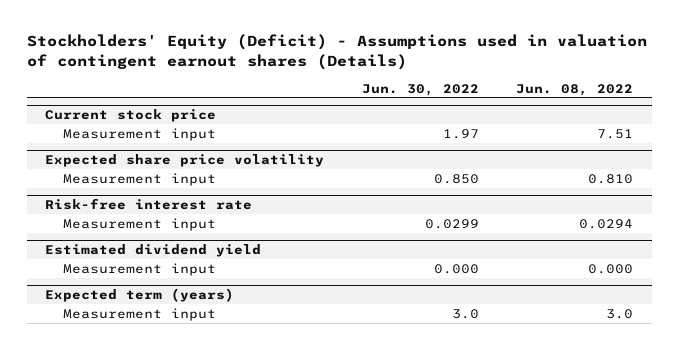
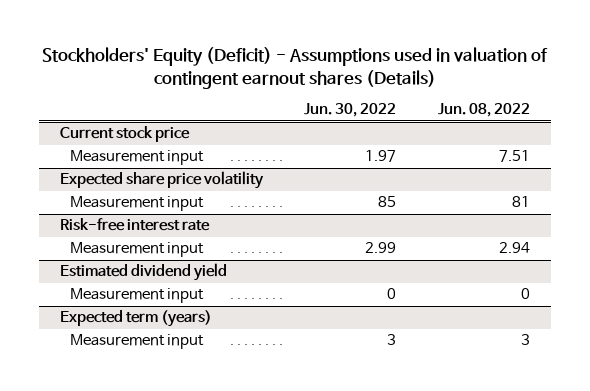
@ Expected share price volatility
- Measurement input | 0.850 | 0.810
+ Measurement input | 85 | 81
@ Risk-free interest rate
- Measurement input | 0.0299 | 0.0294
+ Measurement input | 2.99 | 2.94
@ Estimated dividend yield
- Measurement input | 0.000 | 0.000
+ Measurement input | 0 | 0
@ Expected term (years)
- Measurement input | 3.0 | 3.0
+ Measurement input | 3 | 3

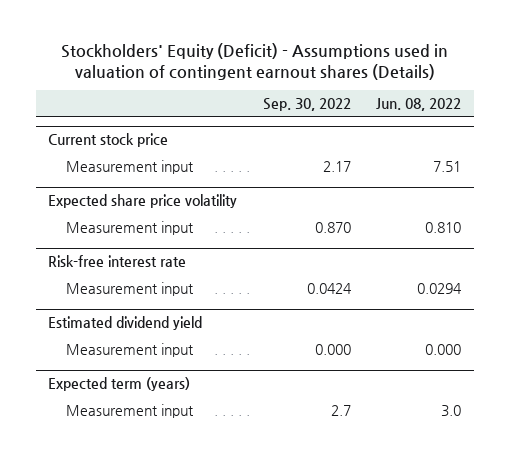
- | Jun. 30, 2022 | Jun. 08, 2022
+ | Sep. 30, 2022 | Jun. 08, 2022
@ Expected share price volatility
- Measurement input | 85 | 81
+ Measurement input | 0.870 | 0.810
@ Risk-free interest rate
- Measurement input | 2.99 | 2.94
+ Measurement input | 0.0424 | 0.0294
@ Estimated dividend yield
- Measurement input | 0 | 0
+ Measurement input | 0.000 | 0.000
@ Expected term (years)
- Measurement input | 3 | 3
+ Measurement input | 2.7 | 3.0

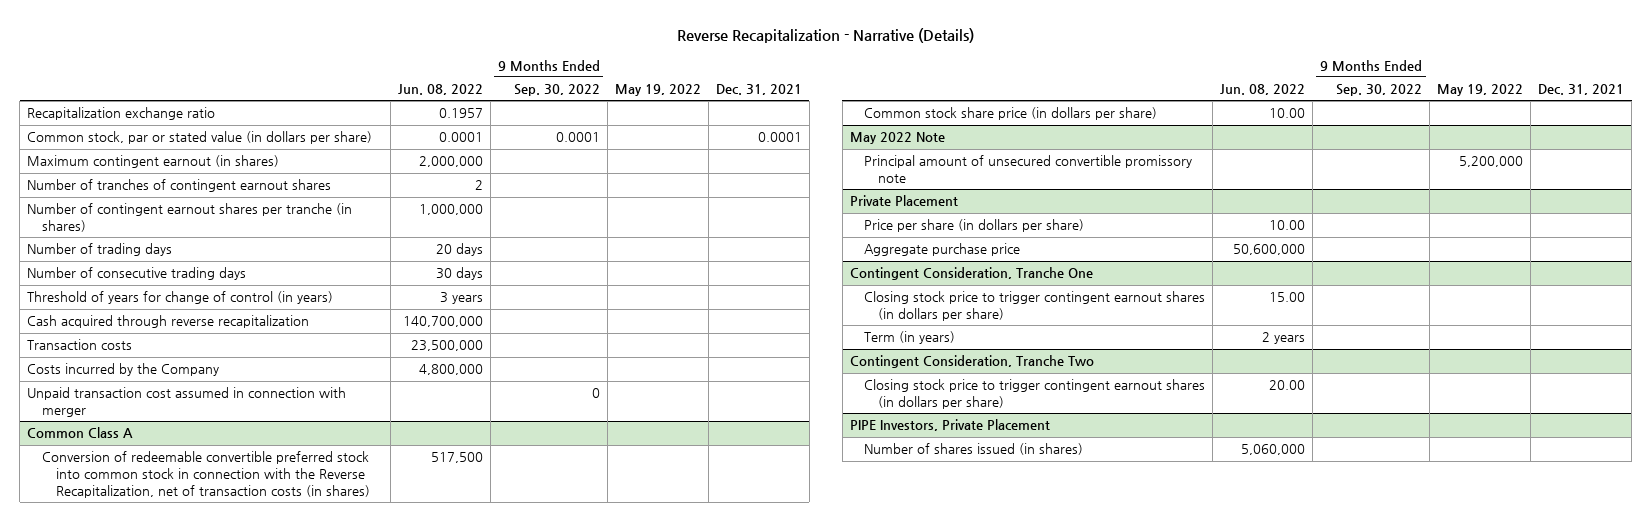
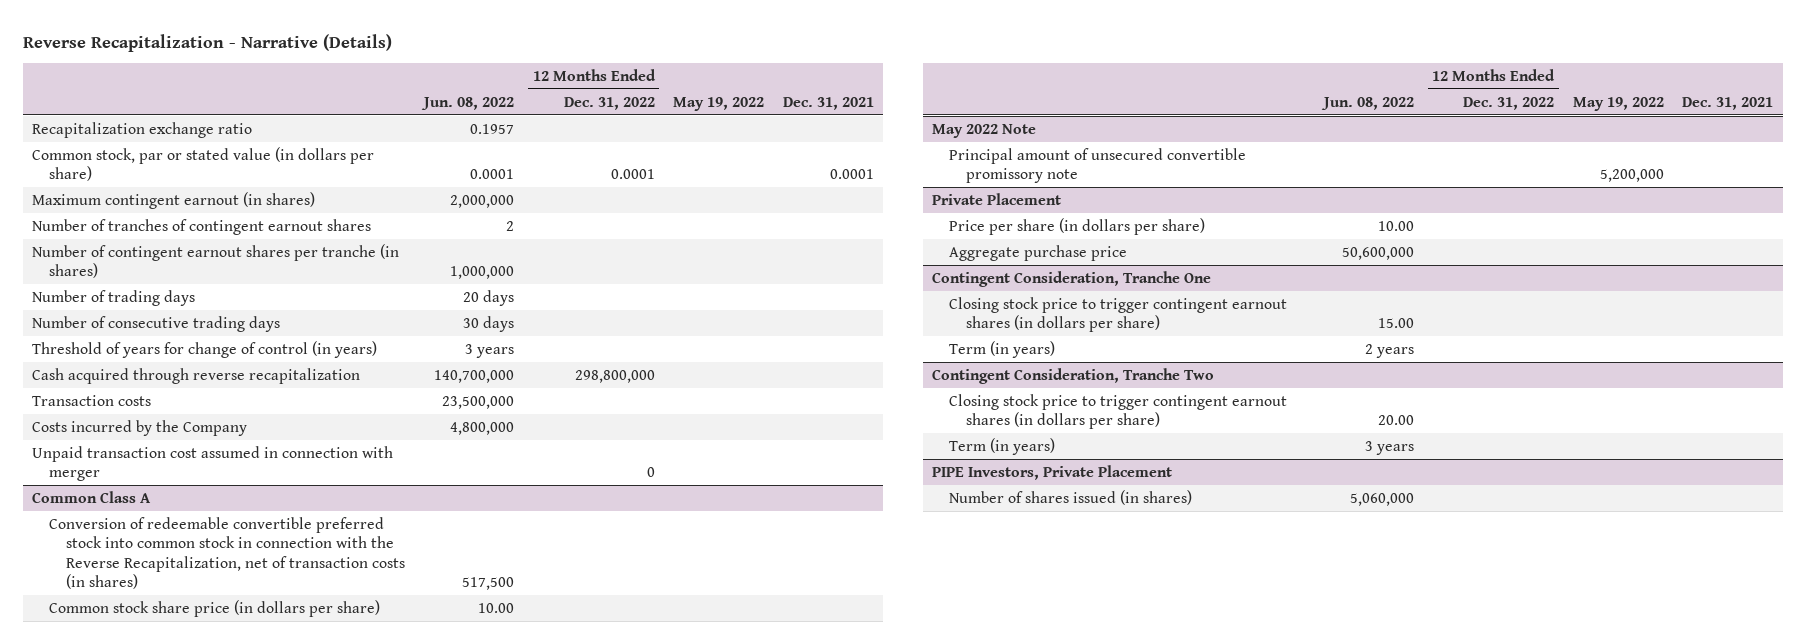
- | Jun. 08, 2022 | 9 Months Ended Sep. 30, 2022 | May 19, 2022 | Dec. 31, 2021
+ | Jun. 08, 2022 | 12 Months Ended Dec. 31, 2022 | May 19, 2022 | Dec. 31, 2021
@ Contingent Consideration, Tranche Two
+ Term (in years) | 3 years | | |

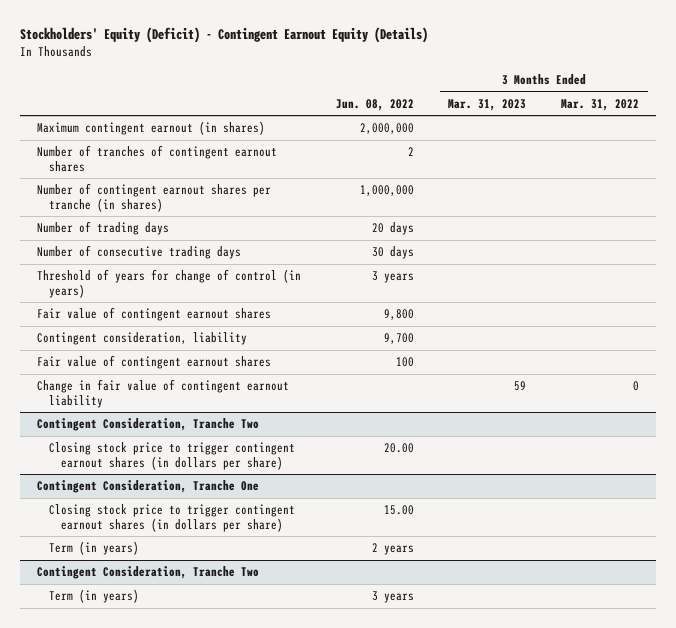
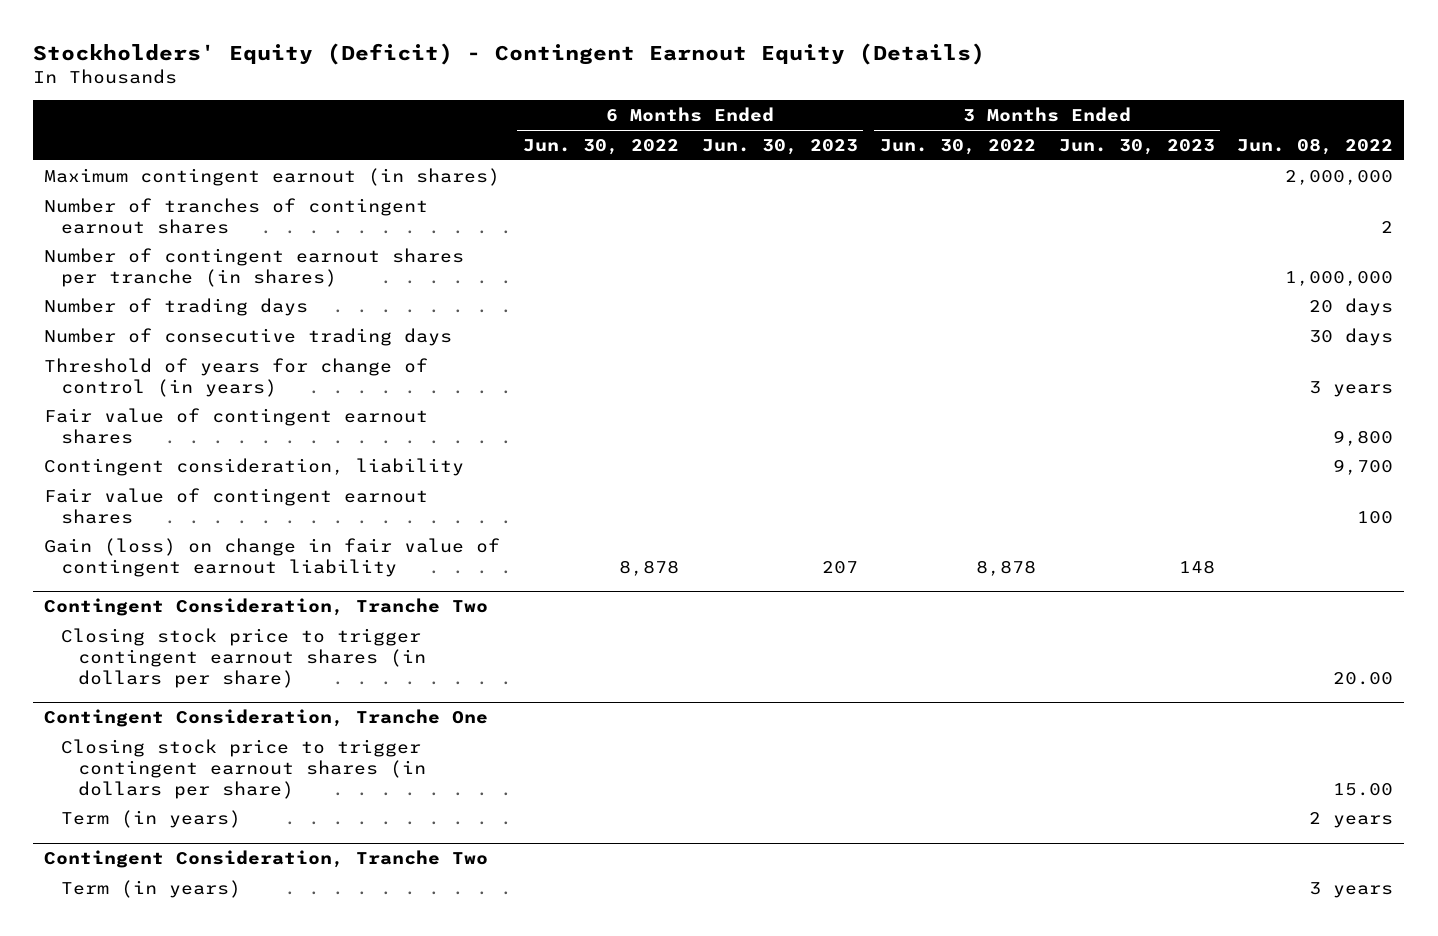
- | Jun. 08, 2022 | 3 Months Ended Mar. 31, 2023 | 3 Months Ended Mar. 31, 2022
+ | 6 Months Ended Jun. 30, 2022 | 6 Months Ended Jun. 30, 2023 | 3 Months Ended Jun. 30, 2022 | 3 Months Ended Jun. 30, 2023 | Jun. 08, 2022
- Change in fair value of contingent earnout liability | | 59 | 0
+ Gain (loss) on change in fair value of contingent earnout liability | 8,878 | 207 | 8,878 | 148 |

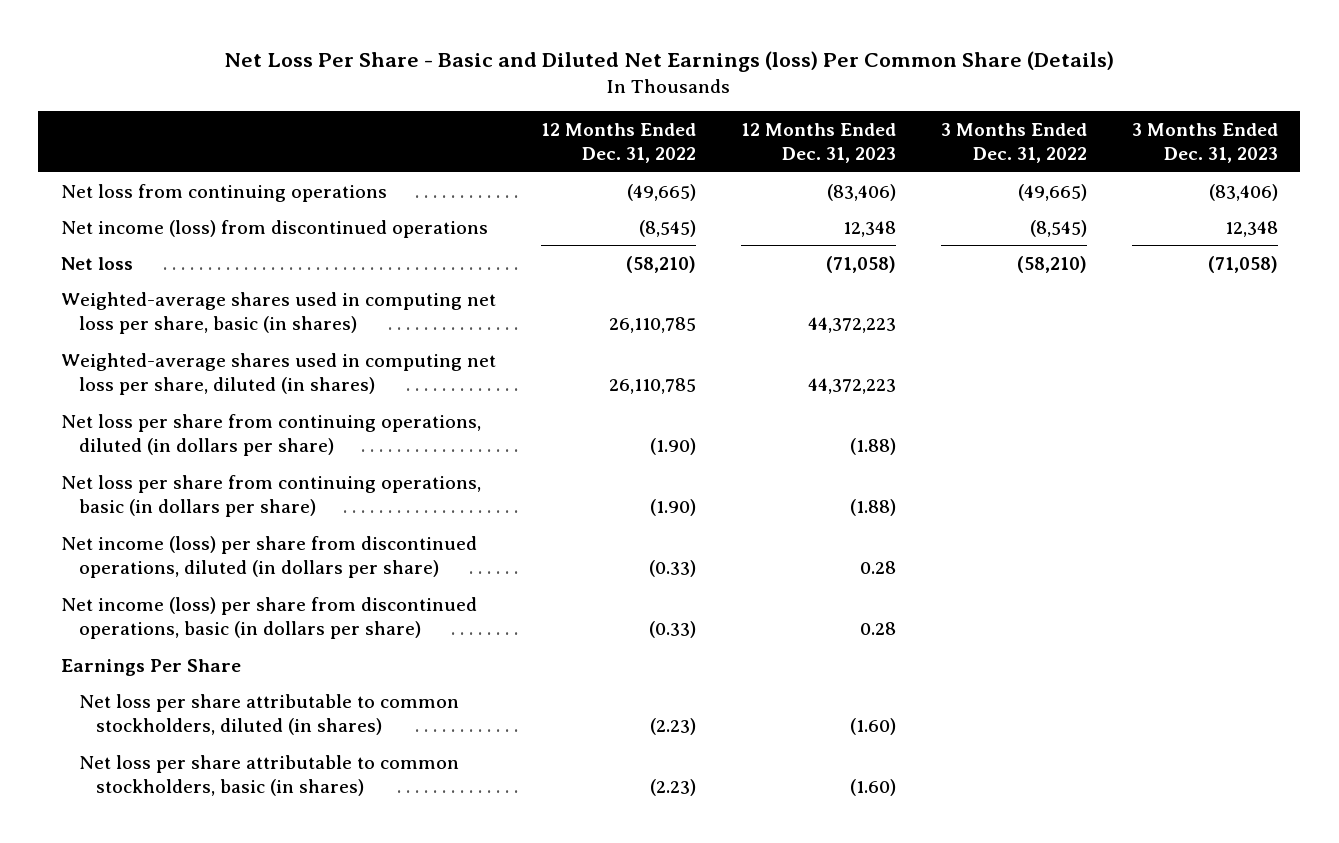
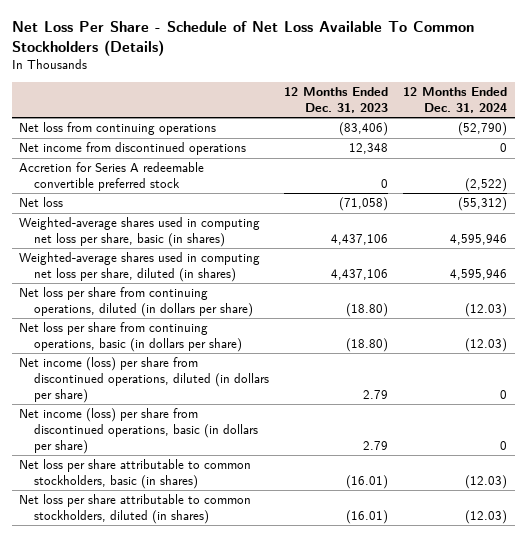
- Net Loss Per Share - Basic and Diluted Net Earnings (loss) Per Common Share (Details)
+ Net Loss Per Share - Schedule of Net Loss Available To Common Stockholders (Details)
- | 12 Months Ended Dec. 31, 2022 | 12 Months Ended Dec. 31, 2023 | 3 Months Ended Dec. 31, 2022 | 3 Months Ended Dec. 31, 2023
+ | 12 Months Ended Dec. 31, 2023 | 12 Months Ended Dec. 31, 2024
- Net income (loss) from discontinued operations | (8,545) | 12,348 | (8,545) | 12,348
+ Net income from discontinued operations | 12,348 | 0
+ Accretion for Series A redeemable convertible preferred stock | 0 | (2,522)
- Weighted-average shares used in computing net loss per share, basic (in shares) | 26,110,785 | 44,372,223 | |
- Weighted-average shares used in computing net loss per share, diluted (in shares) | 26,110,785 | 44,372,223 | |
- Net loss per share from continuing operations, diluted (in dollars per share) | (1.90) | (1.88) | |
- Net loss per share from continuing operations, basic (in dollars per share) | (1.90) | (1.88) | |
- Net income (loss) per share from discontinued operations, diluted (in dollars per share) | (0.33) | 0.28 | |
- Net income (loss) per share from discontinued operations, basic (in dollars per share) | (0.33) | 0.28 | |
- Earnings Per Share
- Net loss per share attributable to common stockholders, diluted (in shares) | (2.23) | (1.60) | |
- Net loss per share attributable to common stockholders, basic (in shares) | (2.23) | (1.60) | |
+ Weighted-average shares used in computing net loss per share, basic (in shares) | 4,437,106 | 4,595,946
+ Weighted-average shares used in computing net loss per share, diluted (in shares) | 4,437,106 | 4,595,946
+ Net loss per share from continuing operations, diluted (in dollars per share) | (18.80) | (12.03)
+ Net loss per share from continuing operations, basic (in dollars per share) | (18.80) | (12.03)
+ Net income (loss) per share from discontinued operations, diluted (in dollars per share) | 2.79 | 0
+ Net income (loss) per share from discontinued operations, basic (in dollars per share) | 2.79 | 0
+ Net loss per share attributable to common stockholders, basic (in shares) | (16.01) | (12.03)
+ Net loss per share attributable to common stockholders, diluted (in shares) | (16.01) | (12.03)

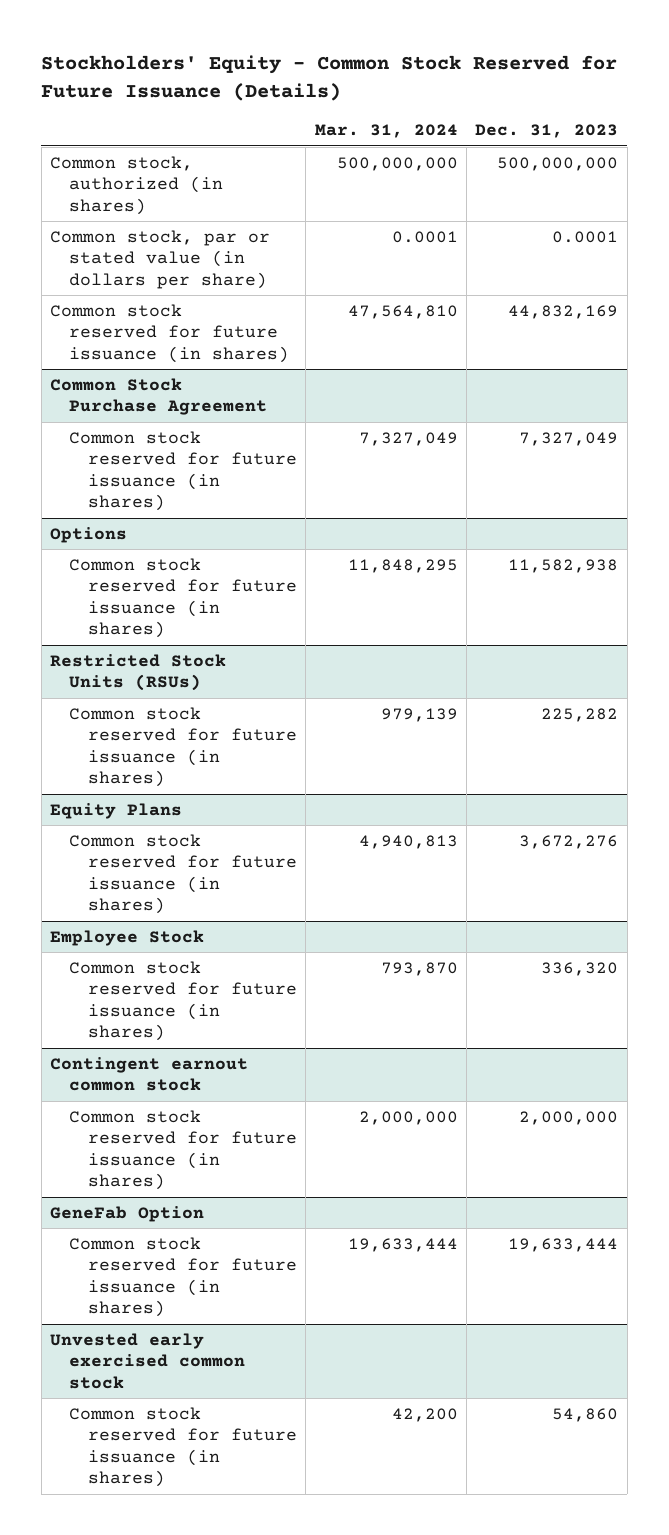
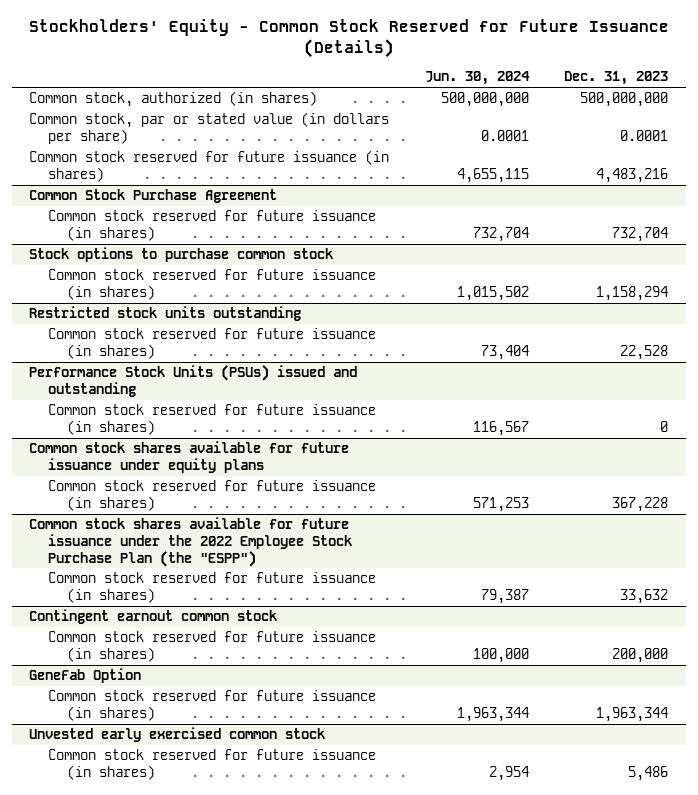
- | Mar. 31, 2024 | Dec. 31, 2023
+ | Jun. 30, 2024 | Dec. 31, 2023
- Common stock reserved for future issuance (in shares) | 47,564,810 | 44,832,169
+ Common stock reserved for future issuance (in shares) | 4,655,115 | 4,483,216
@ Common Stock Purchase Agreement
- Common stock reserved for future issuance (in shares) | 7,327,049 | 7,327,049
- Options
- Common stock reserved for future issuance (in shares) | 11,848,295 | 11,582,938
- Restricted Stock Units (RSUs)
- Common stock reserved for future issuance (in shares) | 979,139 | 225,282
- Equity Plans
- Common stock reserved for future issuance (in shares) | 4,940,813 | 3,672,276
- Employee Stock
- Common stock reserved for future issuance (in shares) | 793,870 | 336,320
@ Common Stock Purchase Agreement
+ Common stock reserved for future issuance (in shares) | 732,704 | 732,704
+ Stock options to purchase common stock
+ Common stock reserved for future issuance (in shares) | 1,015,502 | 1,158,294
+ Restricted stock units outstanding
+ Common stock reserved for future issuance (in shares) | 73,404 | 22,528
+ Performance Stock Units (PSUs) issued and outstanding
+ Common stock reserved for future issuance (in shares) | 116,567 | 0
+ Common stock shares available for future issuance under equity plans
+ Common stock reserved for future issuance (in shares) | 571,253 | 367,228
+ Common stock shares available for future issuance under the 2022 Employee Stock Purchase Plan (the "ESPP")
+ Common stock reserved for future issuance (in shares) | 79,387 | 33,632
@ Contingent earnout common stock
- Common stock reserved for future issuance (in shares) | 2,000,000 | 2,000,000
+ Common stock reserved for future issuance (in shares) | 100,000 | 200,000
@ GeneFab Option
- Common stock reserved for future issuance (in shares) | 19,633,444 | 19,633,444
+ Common stock reserved for future issuance (in shares) | 1,963,344 | 1,963,344
@ Unvested early exercised common stock
- Common stock reserved for future issuance (in shares) | 42,200 | 54,860
+ Common stock reserved for future issuance (in shares) | 2,954 | 5,486

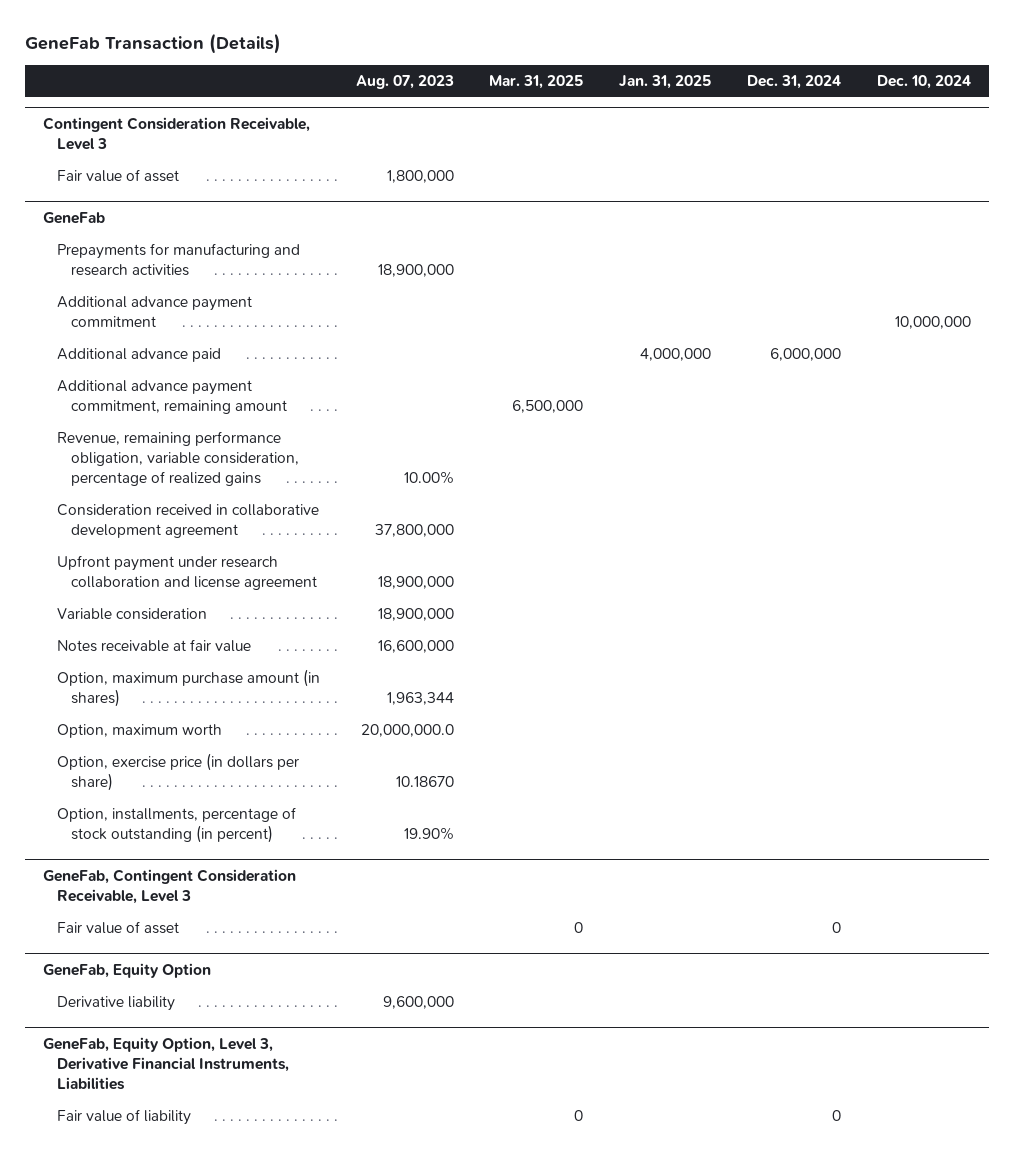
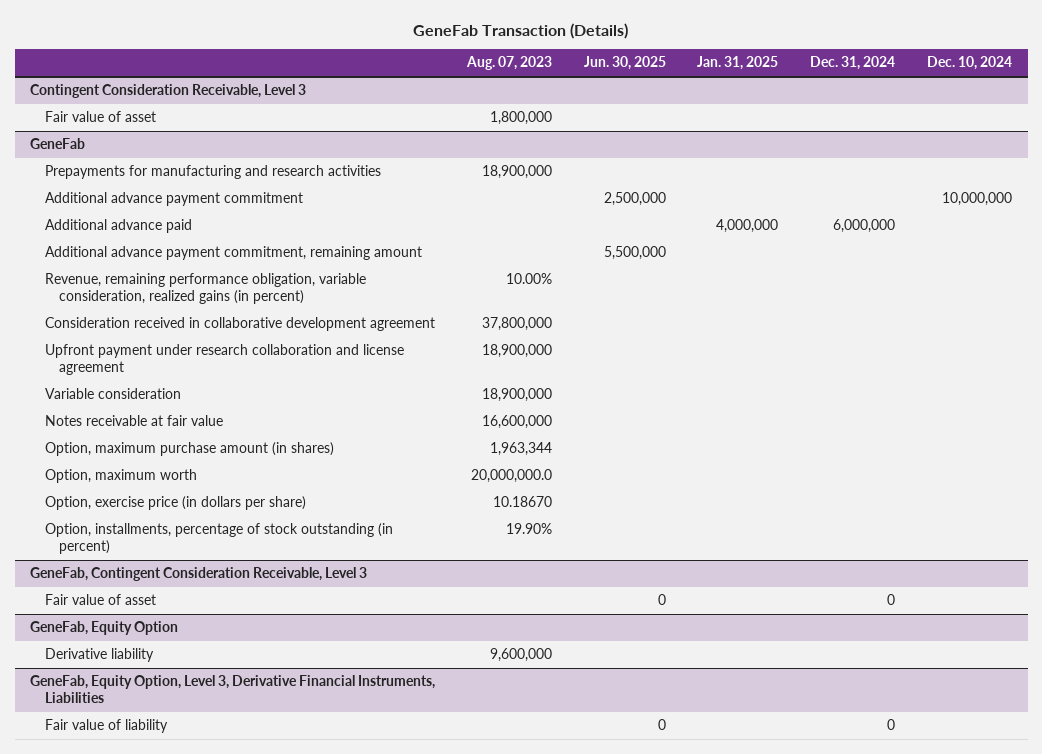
- | Aug. 07, 2023 | Mar. 31, 2025 | Jan. 31, 2025 | Dec. 31, 2024 | Dec. 10, 2024
+ | Aug. 07, 2023 | Jun. 30, 2025 | Jan. 31, 2025 | Dec. 31, 2024 | Dec. 10, 2024
@ GeneFab
- Revenue, remaining performance obligation, variable consideration, percentage of realized gains | 10.00% | | | |
+ Revenue, remaining performance obligation, variable consideration, realized gains (in percent) | 10.00% | | | |

